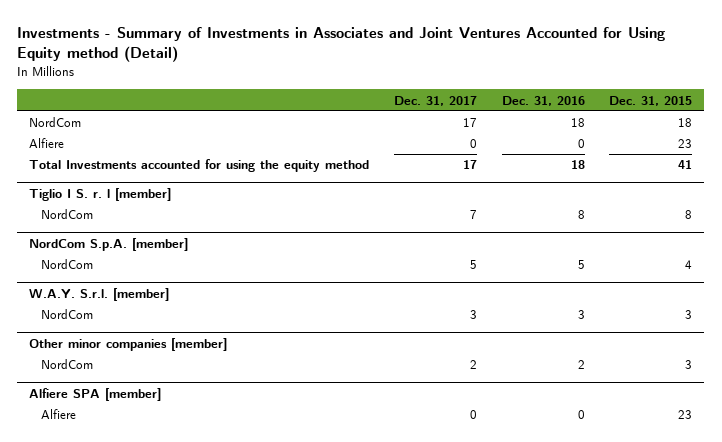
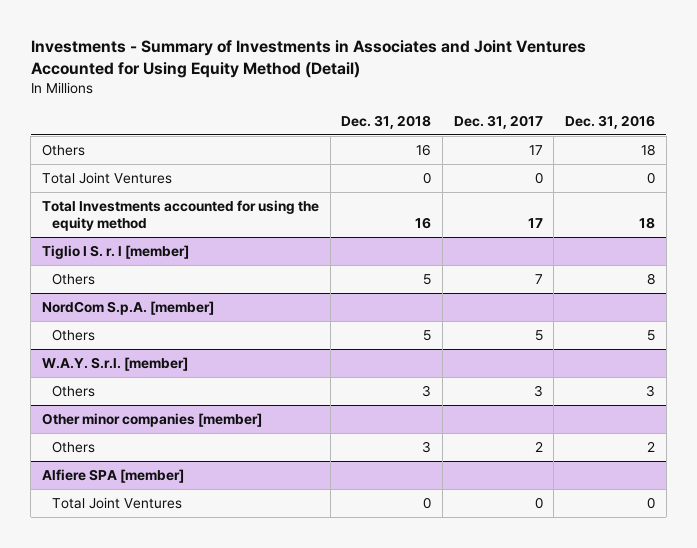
- Investments - Summary of Investments in Associates and Joint Ventures Accounted for Using Equity method (Detail)
+ Investments - Summary of Investments in Associates and Joint Ventures Accounted for Using Equity Method (Detail)
- | Dec. 31, 2017 | Dec. 31, 2016 | Dec. 31, 2015
+ | Dec. 31, 2018 | Dec. 31, 2017 | Dec. 31, 2016
- NordCom | 17 | 18 | 18
- Alfiere | 0 | 0 | 23
+ Others | 16 | 17 | 18
+ Total Joint Ventures | 0 | 0 | 0
@ Tiglio I S. r. l [member]
- NordCom | 7 | 8 | 8
+ Others | 5 | 7 | 8
@ NordCom S.p.A. [member]
- NordCom | 5 | 5 | 4
+ Others | 5 | 5 | 5
@ W.A.Y. S.r.l. [member]
- NordCom | 3 | 3 | 3
+ Others | 3 | 3 | 3
@ Other minor companies [member]
- NordCom | 2 | 2 | 3
+ Others | 3 | 2 | 2
@ Alfiere SPA [member]
- Alfiere | 0 | 0 | 23
+ Total Joint Ventures | 0 | 0 | 0

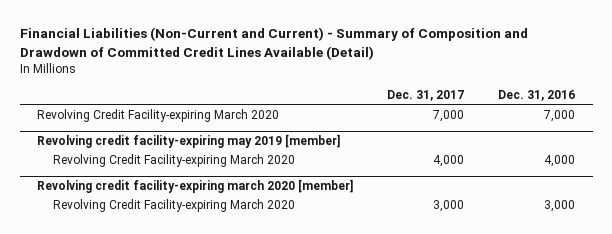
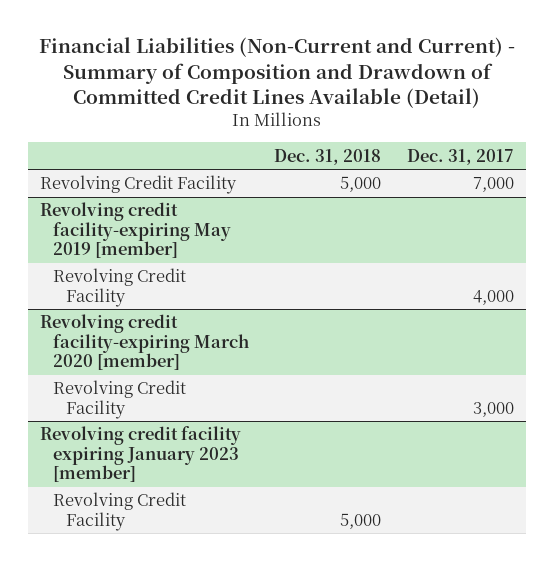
- | Dec. 31, 2017 | Dec. 31, 2016
+ | Dec. 31, 2018 | Dec. 31, 2017
- Revolving Credit Facility-expiring March 2020 | 7,000 | 7,000
- Revolving credit facility-expiring may 2019 [member]
- Revolving Credit Facility-expiring March 2020 | 4,000 | 4,000
- Revolving credit facility-expiring march 2020 [member]
- Revolving Credit Facility-expiring March 2020 | 3,000 | 3,000
+ Revolving Credit Facility | 5,000 | 7,000
+ Revolving credit facility-expiring May 2019 [member]
+ Revolving Credit Facility | | 4,000
+ Revolving credit facility-expiring March 2020 [member]
+ Revolving Credit Facility | | 3,000
+ Revolving credit facility expiring January 2023 [member]
+ Revolving Credit Facility | 5,000 |

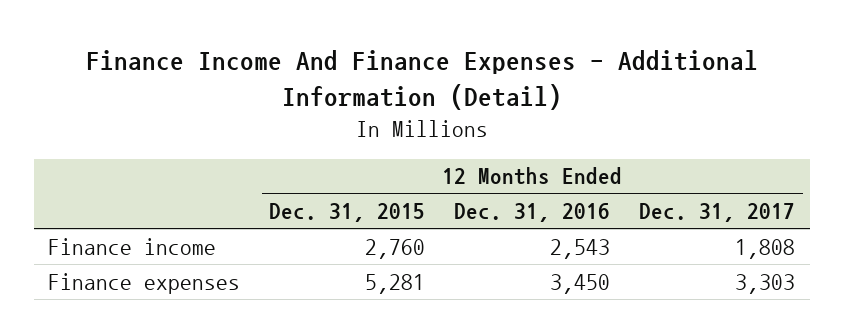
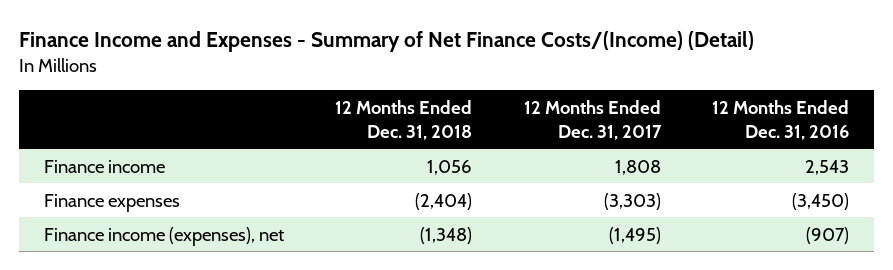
- Finance Income And Finance Expenses - Additional Information (Detail)
+ Finance Income and Expenses - Summary of Net Finance Costs/(Income) (Detail)
- | 12 Months Ended Dec. 31, 2015 | 12 Months Ended Dec. 31, 2016 | 12 Months Ended Dec. 31, 2017
+ | 12 Months Ended Dec. 31, 2018 | 12 Months Ended Dec. 31, 2017 | 12 Months Ended Dec. 31, 2016
- Finance expenses | 5,281 | 3,450 | 3,303
+ Finance expenses | (2,404) | (3,303) | (3,450)
+ Finance income (expenses), net | (1,348) | (1,495) | (907)

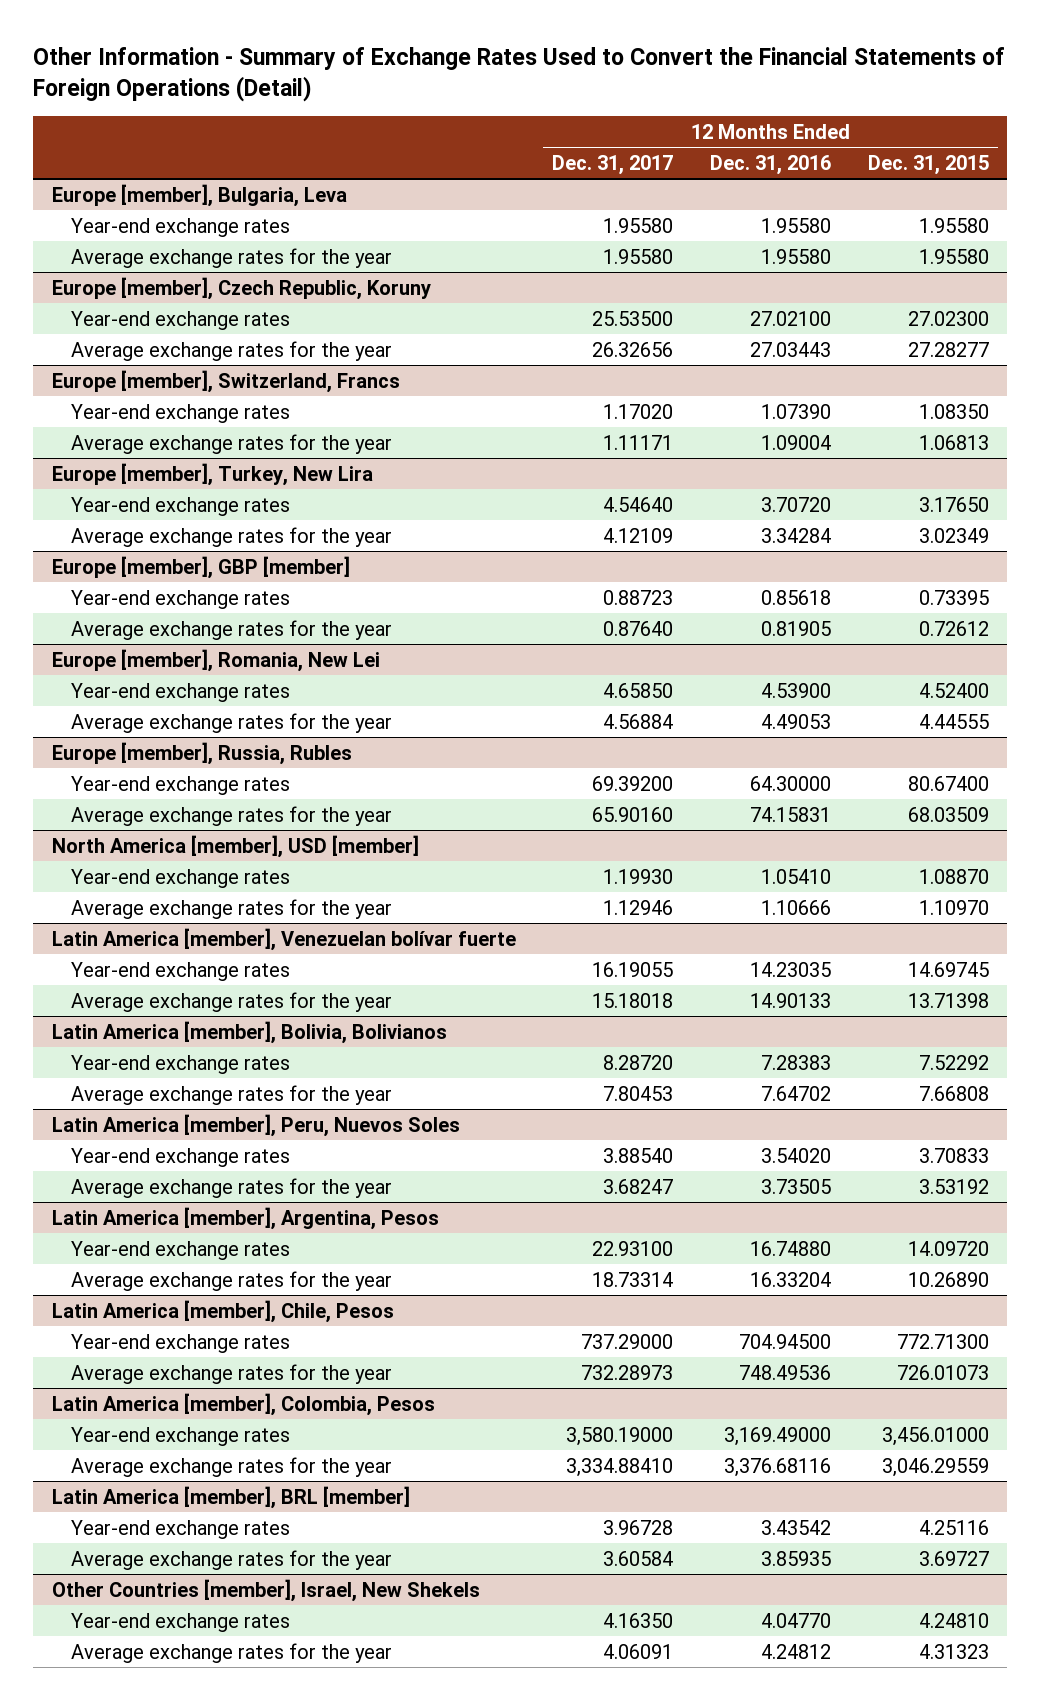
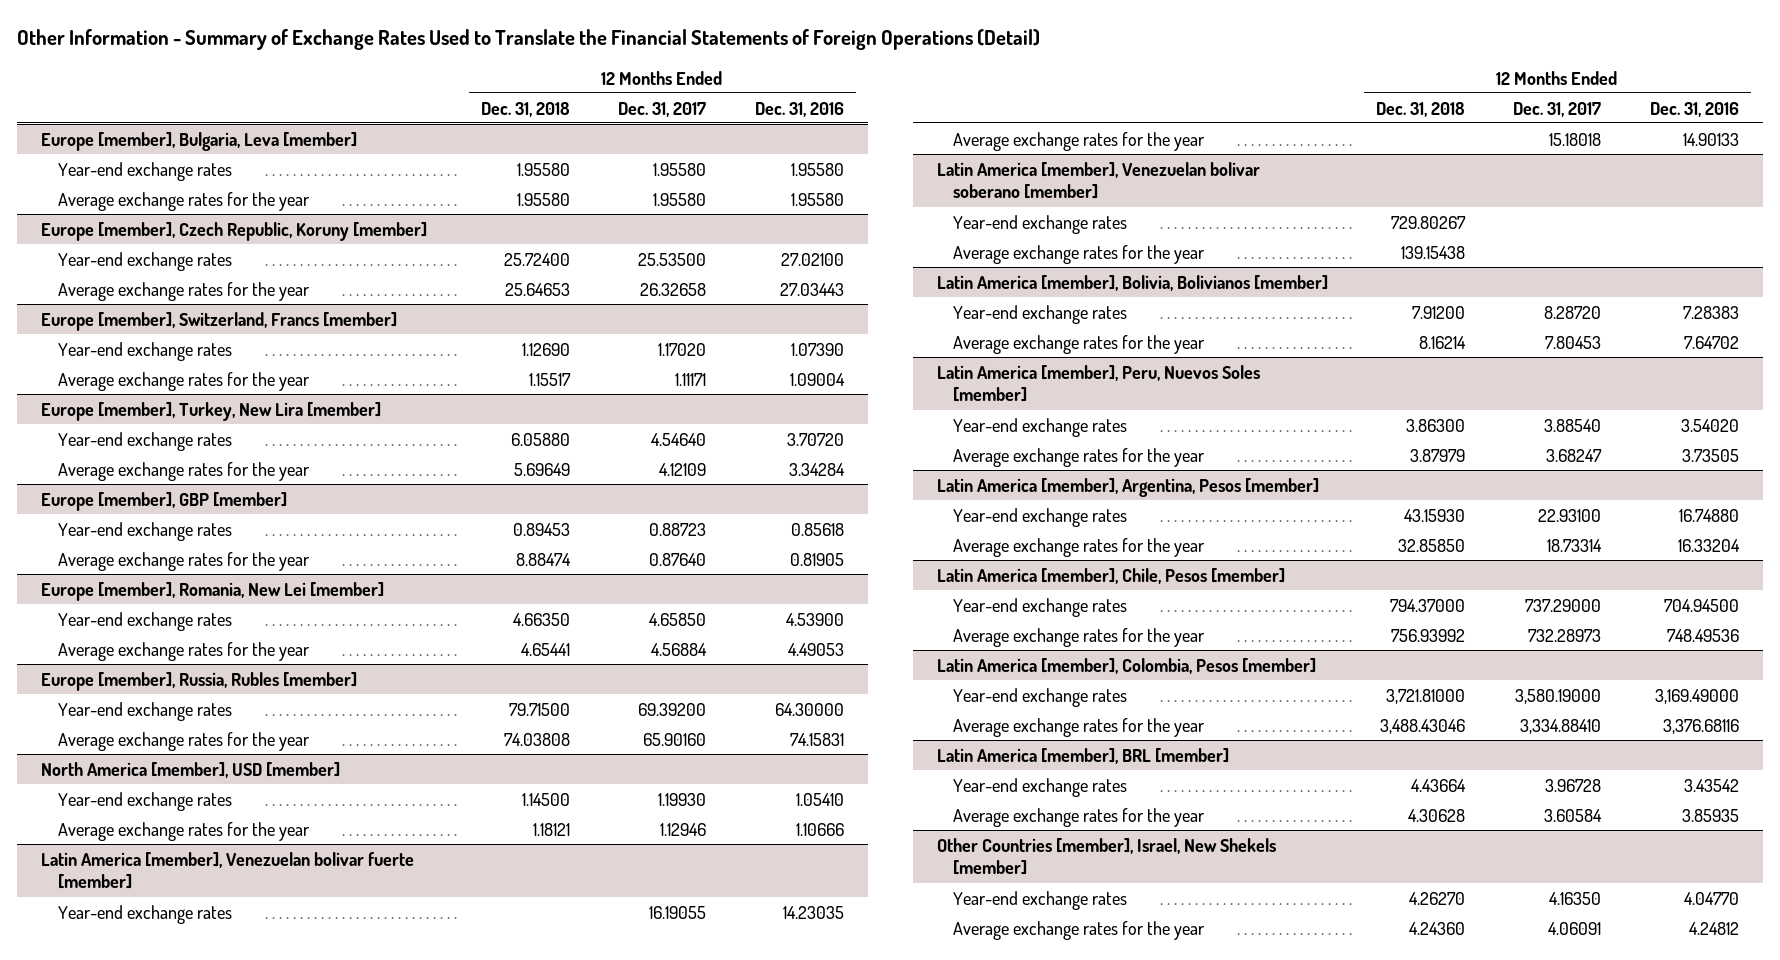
- Other Information - Summary of Exchange Rates Used to Convert the Financial Statements of Foreign Operations (Detail)
+ Other Information - Summary of Exchange Rates Used to Translate the Financial Statements of Foreign Operations (Detail)
- | 12 Months Ended Dec. 31, 2017 | 12 Months Ended Dec. 31, 2016 | 12 Months Ended Dec. 31, 2015
+ | 12 Months Ended Dec. 31, 2018 | 12 Months Ended Dec. 31, 2017 | 12 Months Ended Dec. 31, 2016
- Europe [member], Bulgaria, Leva
+ Europe [member], Bulgaria, Leva [member]
- Europe [member], Czech Republic, Koruny
+ Europe [member], Czech Republic, Koruny [member]
- Average exchange rates for the year | 26.32656 | 27.03443 | 27.28277
- Europe [member], Switzerland, Francs
+ Average exchange rates for the year | 25.64653 | 26.32658 | 27.03443
+ Europe [member], Switzerland, Francs [member]
- Europe [member], Turkey, New Lira
+ Europe [member], Turkey, New Lira [member]
- Europe [member], Romania, New Lei
+ Europe [member], Romania, New Lei [member]
- Europe [member], Russia, Rubles
+ Europe [member], Russia, Rubles [member]
- Latin America [member], Venezuelan bolívar fuerte
+ Latin America [member], Venezuelan bolivar fuerte [member]
- Latin America [member], Bolivia, Bolivianos
+ Latin America [member], Venezuelan bolivar soberano [member]
+ Year-end exchange rates | 729.80267 | |
+ Average exchange rates for the year | 139.15438 | |
+ Latin America [member], Bolivia, Bolivianos [member]
- Latin America [member], Peru, Nuevos Soles
+ Latin America [member], Peru, Nuevos Soles [member]
- Latin America [member], Argentina, Pesos
+ Latin America [member], Argentina, Pesos [member]
- Latin America [member], Chile, Pesos
+ Latin America [member], Chile, Pesos [member]
- Latin America [member], Colombia, Pesos
+ Latin America [member], Colombia, Pesos [member]
- Other Countries [member], Israel, New Shekels
+ Other Countries [member], Israel, New Shekels [member]

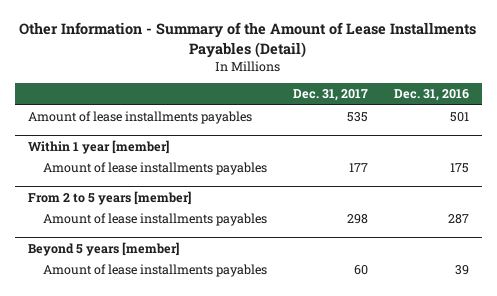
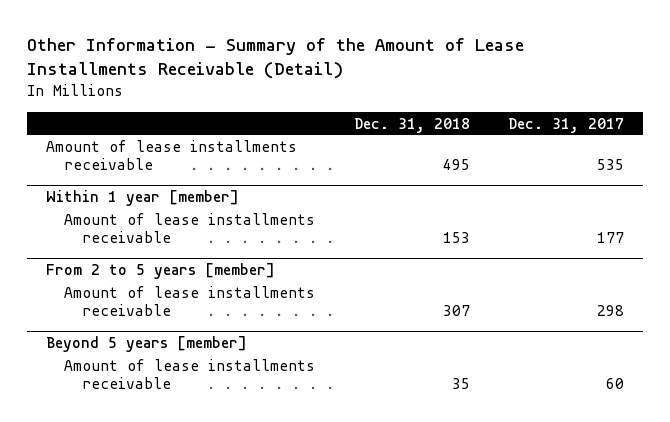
- Other Information - Summary of the Amount of Lease Installments Payables (Detail)
+ Other Information - Summary of the Amount of Lease Installments Receivable (Detail)
- | Dec. 31, 2017 | Dec. 31, 2016
+ | Dec. 31, 2018 | Dec. 31, 2017
- Amount of lease installments payables | 535 | 501
+ Amount of lease installments receivable | 495 | 535
@ Within 1 year [member]
- Amount of lease installments payables | 177 | 175
+ Amount of lease installments receivable | 153 | 177
@ From 2 to 5 years [member]
- Amount of lease installments payables | 298 | 287
+ Amount of lease installments receivable | 307 | 298
@ Beyond 5 years [member]
- Amount of lease installments payables | 60 | 39
+ Amount of lease installments receivable | 35 | 60

